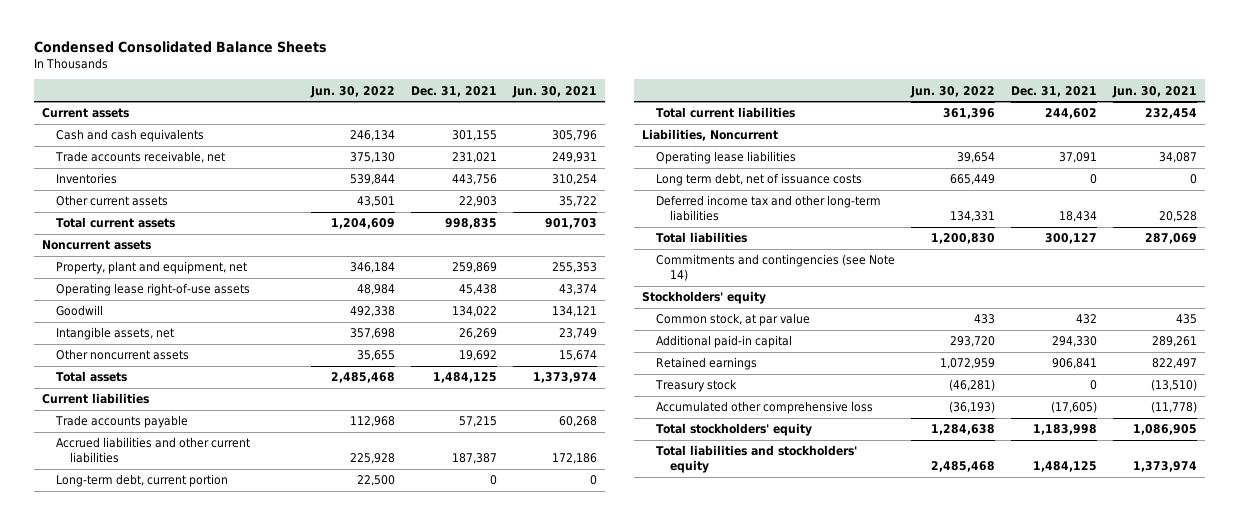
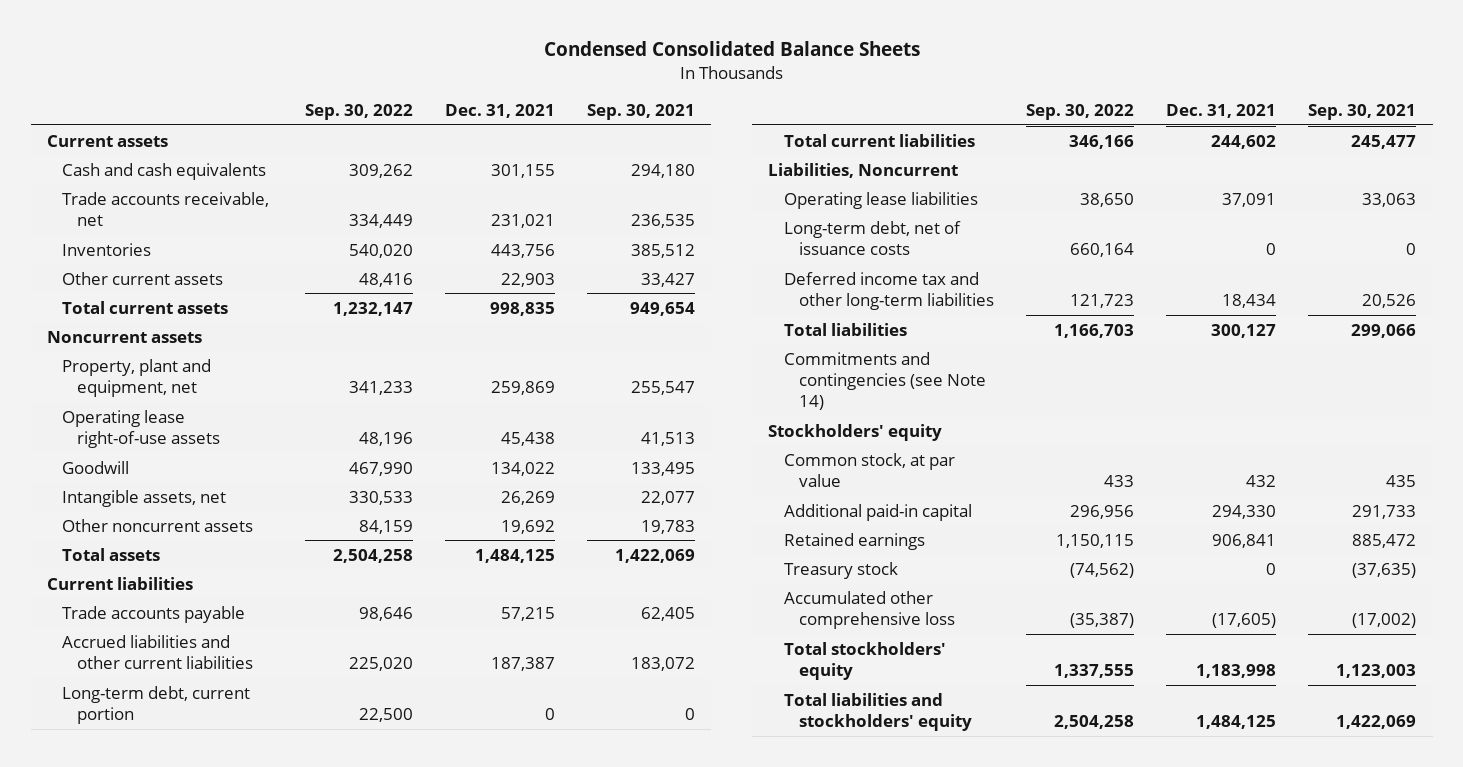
- | Jun. 30, 2022 | Dec. 31, 2021 | Jun. 30, 2021
+ | Sep. 30, 2022 | Dec. 31, 2021 | Sep. 30, 2021
- Long term debt, net of issuance costs | 665,449 | 0 | 0
+ Long-term debt, net of issuance costs | 660,164 | 0 | 0

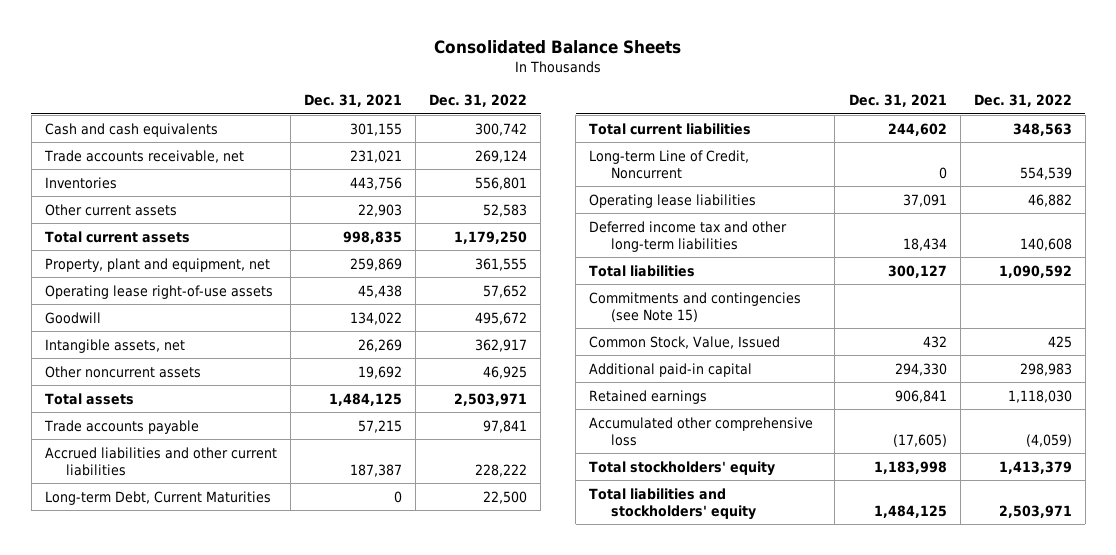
- Condensed Consolidated Balance Sheets
+ Consolidated Balance Sheets
- | Sep. 30, 2022 | Dec. 31, 2021 | Sep. 30, 2021
+ | Dec. 31, 2021 | Dec. 31, 2022
- Current assets
- Noncurrent assets
- Current liabilities
- Long-term debt, current portion | 22,500 | 0 | 0
+ Long-term Debt, Current Maturities | 0 | 22,500
- Liabilities, Noncurrent
+ Long-term Line of Credit, Noncurrent | 0 | 554,539
- Long-term debt, net of issuance costs | 660,164 | 0 | 0
- Commitments and contingencies (see Note 14)
- Stockholders' equity
- Common stock, at par value | 433 | 432 | 435
+ Commitments and contingencies (see Note 15)
+ Common Stock, Value, Issued | 432 | 425
- Treasury stock | (74,562) | 0 | (37,635)

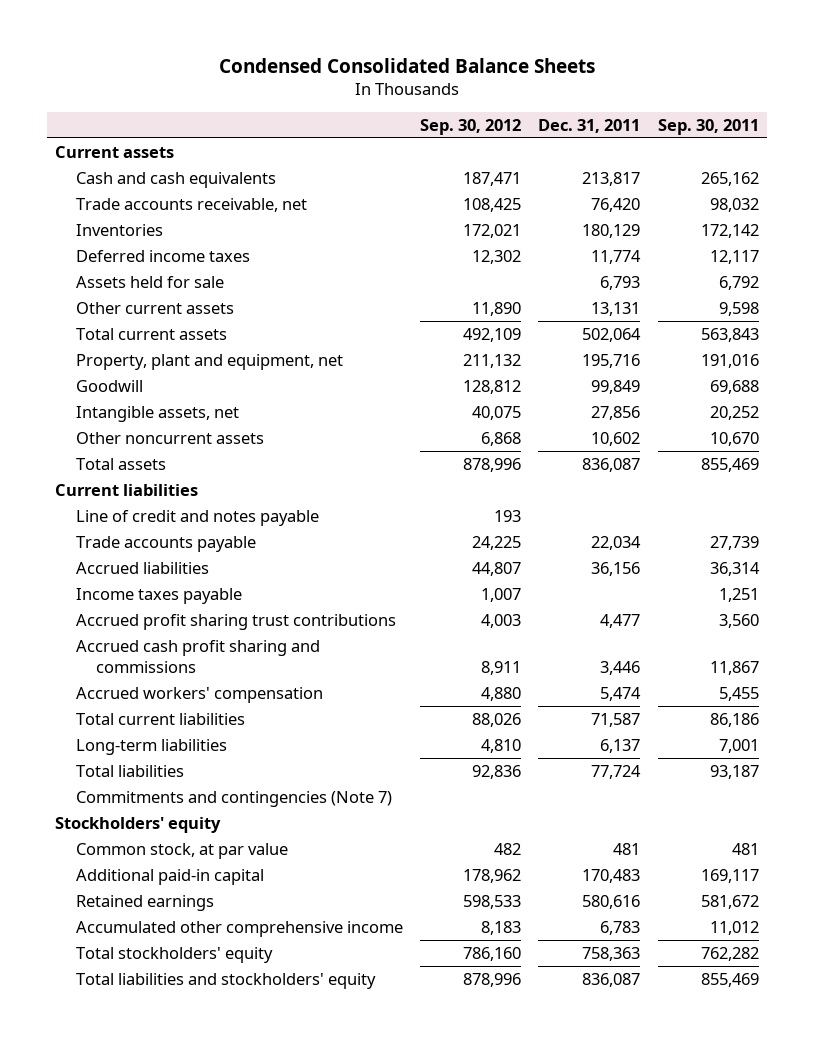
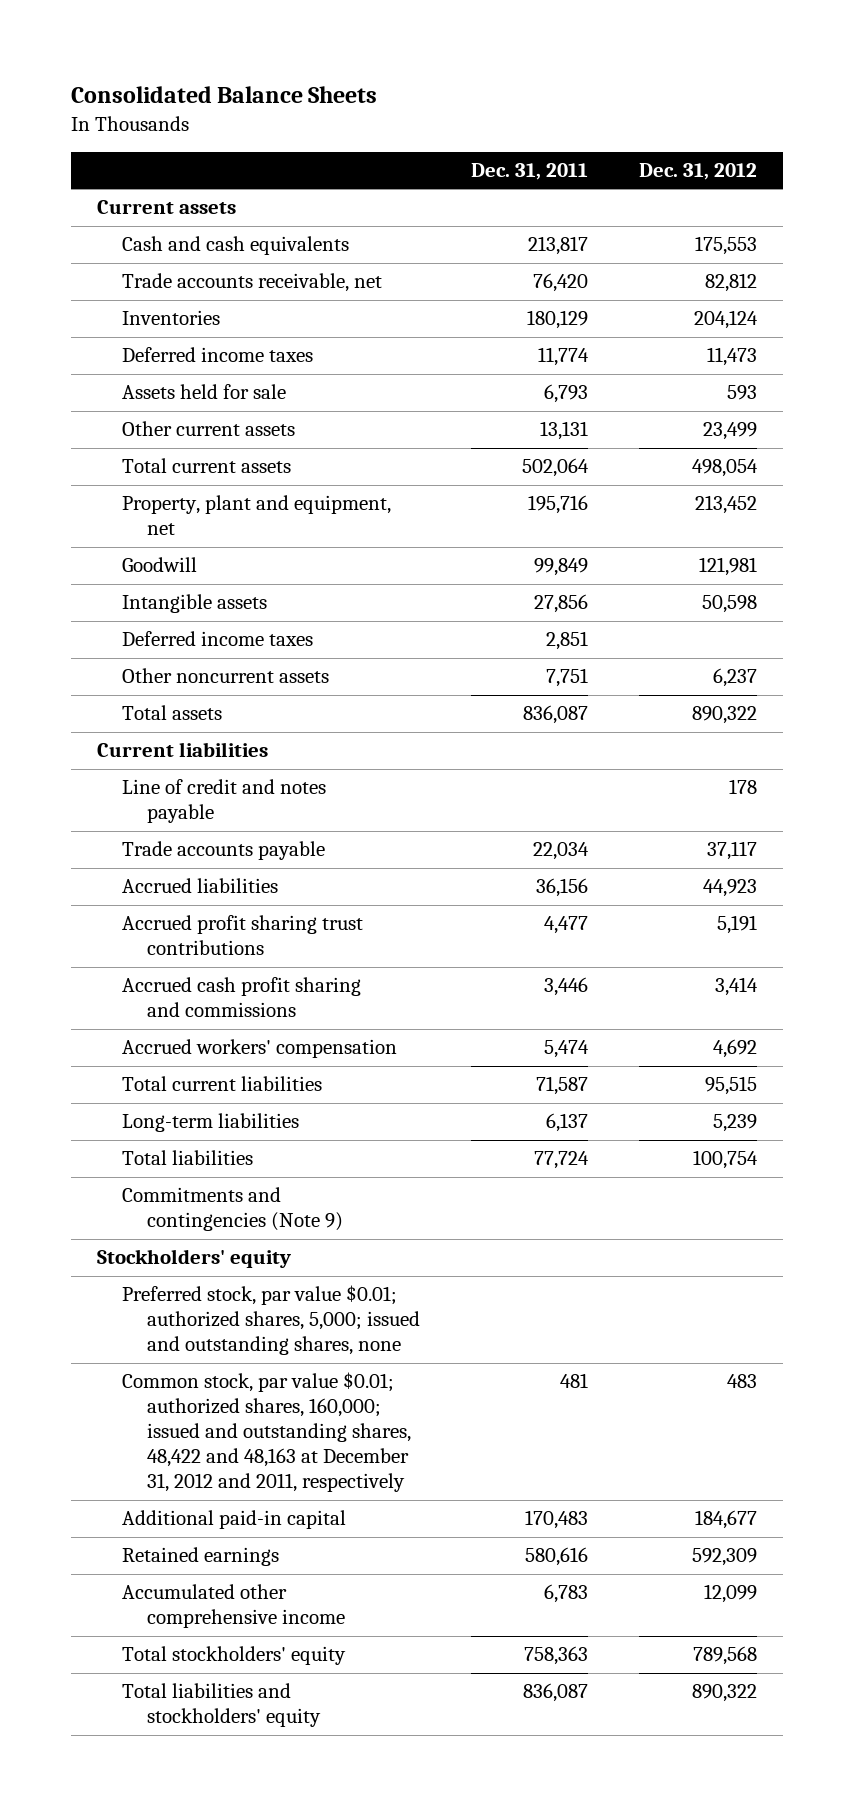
- Condensed Consolidated Balance Sheets
+ Consolidated Balance Sheets
- | Sep. 30, 2012 | Dec. 31, 2011 | Sep. 30, 2011
+ | Dec. 31, 2011 | Dec. 31, 2012
- Intangible assets, net | 40,075 | 27,856 | 20,252
- Other noncurrent assets | 6,868 | 10,602 | 10,670
+ Intangible assets | 27,856 | 50,598
+ Deferred income taxes | 2,851 |
+ Other noncurrent assets | 7,751 | 6,237
- Income taxes payable | 1,007 | | 1,251
- Commitments and contingencies (Note 7)
+ Commitments and contingencies (Note 9)
- Common stock, at par value | 482 | 481 | 481
+ Preferred stock, par value $0.01; authorized shares, 5,000; issued and outstanding shares, none
+ Common stock, par value $0.01; authorized shares, 160,000; issued and outstanding shares, 48,422 and 48,163 at December 31, 2012 and 2011, respectively | 481 | 483

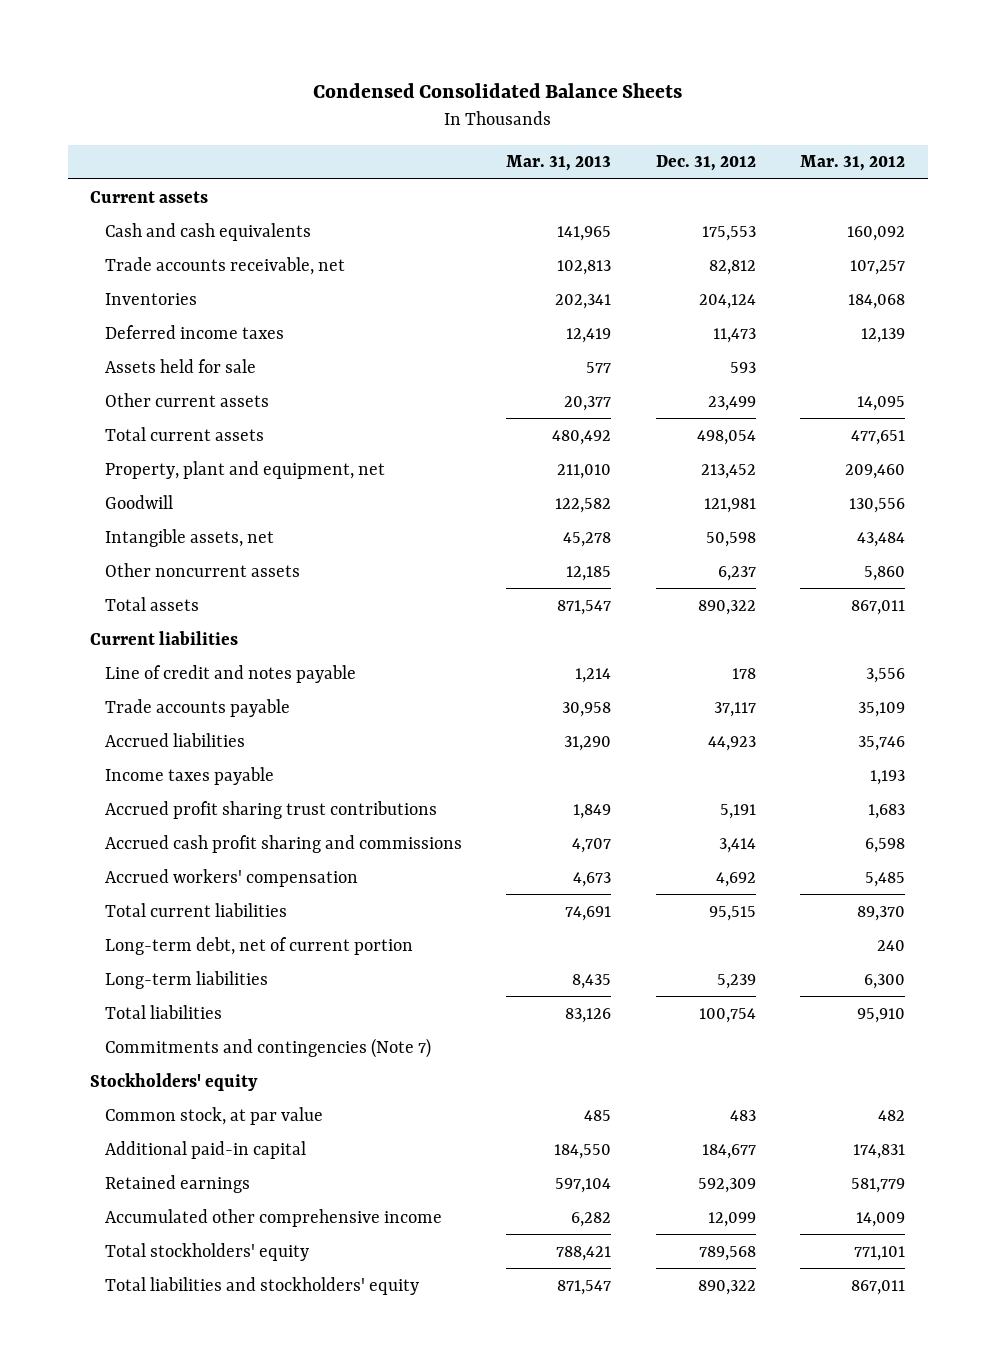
- Consolidated Balance Sheets
+ Condensed Consolidated Balance Sheets
- | Dec. 31, 2011 | Dec. 31, 2012
+ | Mar. 31, 2013 | Dec. 31, 2012 | Mar. 31, 2012
- Intangible assets | 27,856 | 50,598
- Deferred income taxes | 2,851 |
+ Intangible assets, net | 45,278 | 50,598 | 43,484
+ Income taxes payable | | | 1,193
+ Long-term debt, net of current portion | | | 240
- Commitments and contingencies (Note 9)
+ Commitments and contingencies (Note 7)
- Preferred stock, par value $0.01; authorized shares, 5,000; issued and outstanding shares, none
- Common stock, par value $0.01; authorized shares, 160,000; issued and outstanding shares, 48,422 and 48,163 at December 31, 2012 and 2011, respectively | 481 | 483
+ Common stock, at par value | 485 | 483 | 482

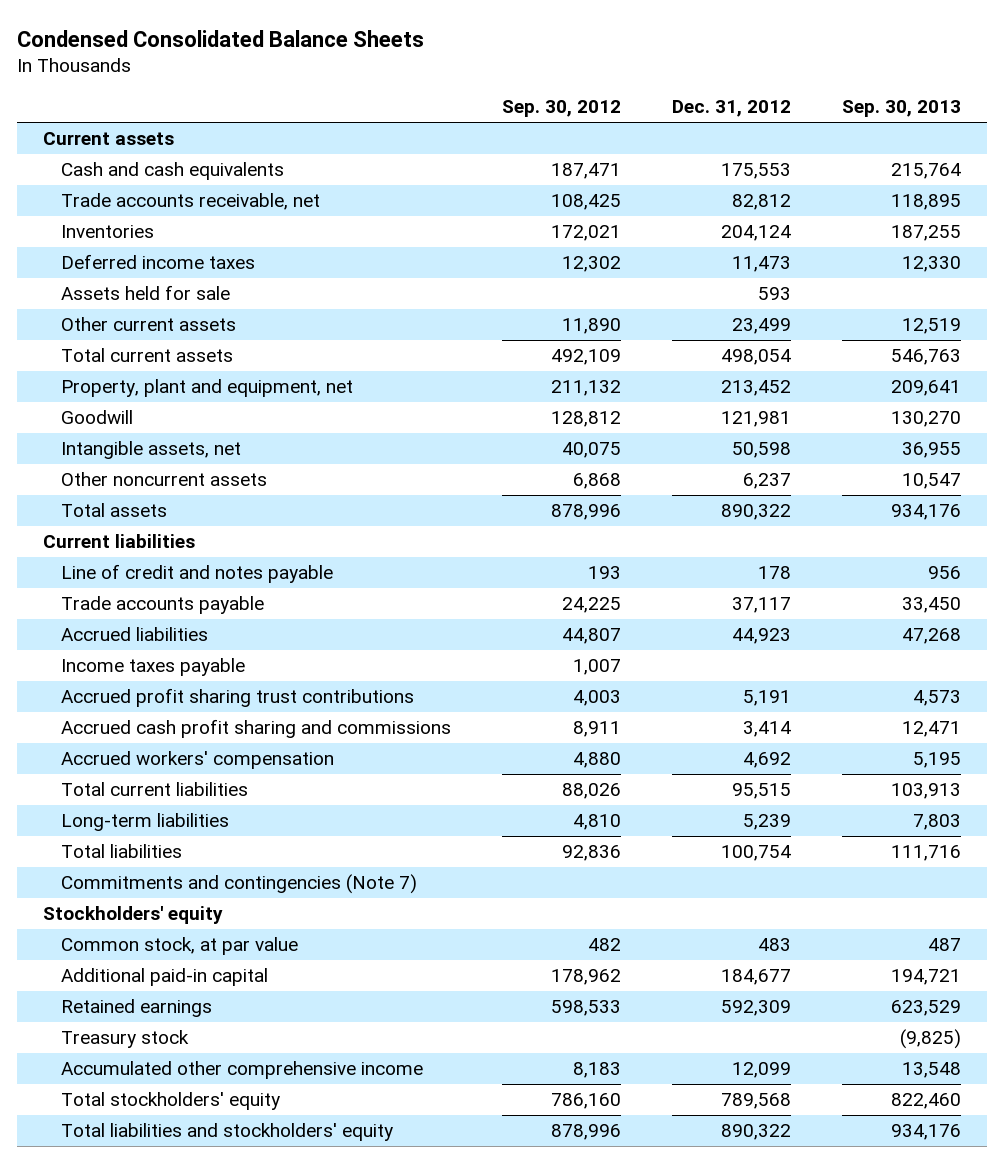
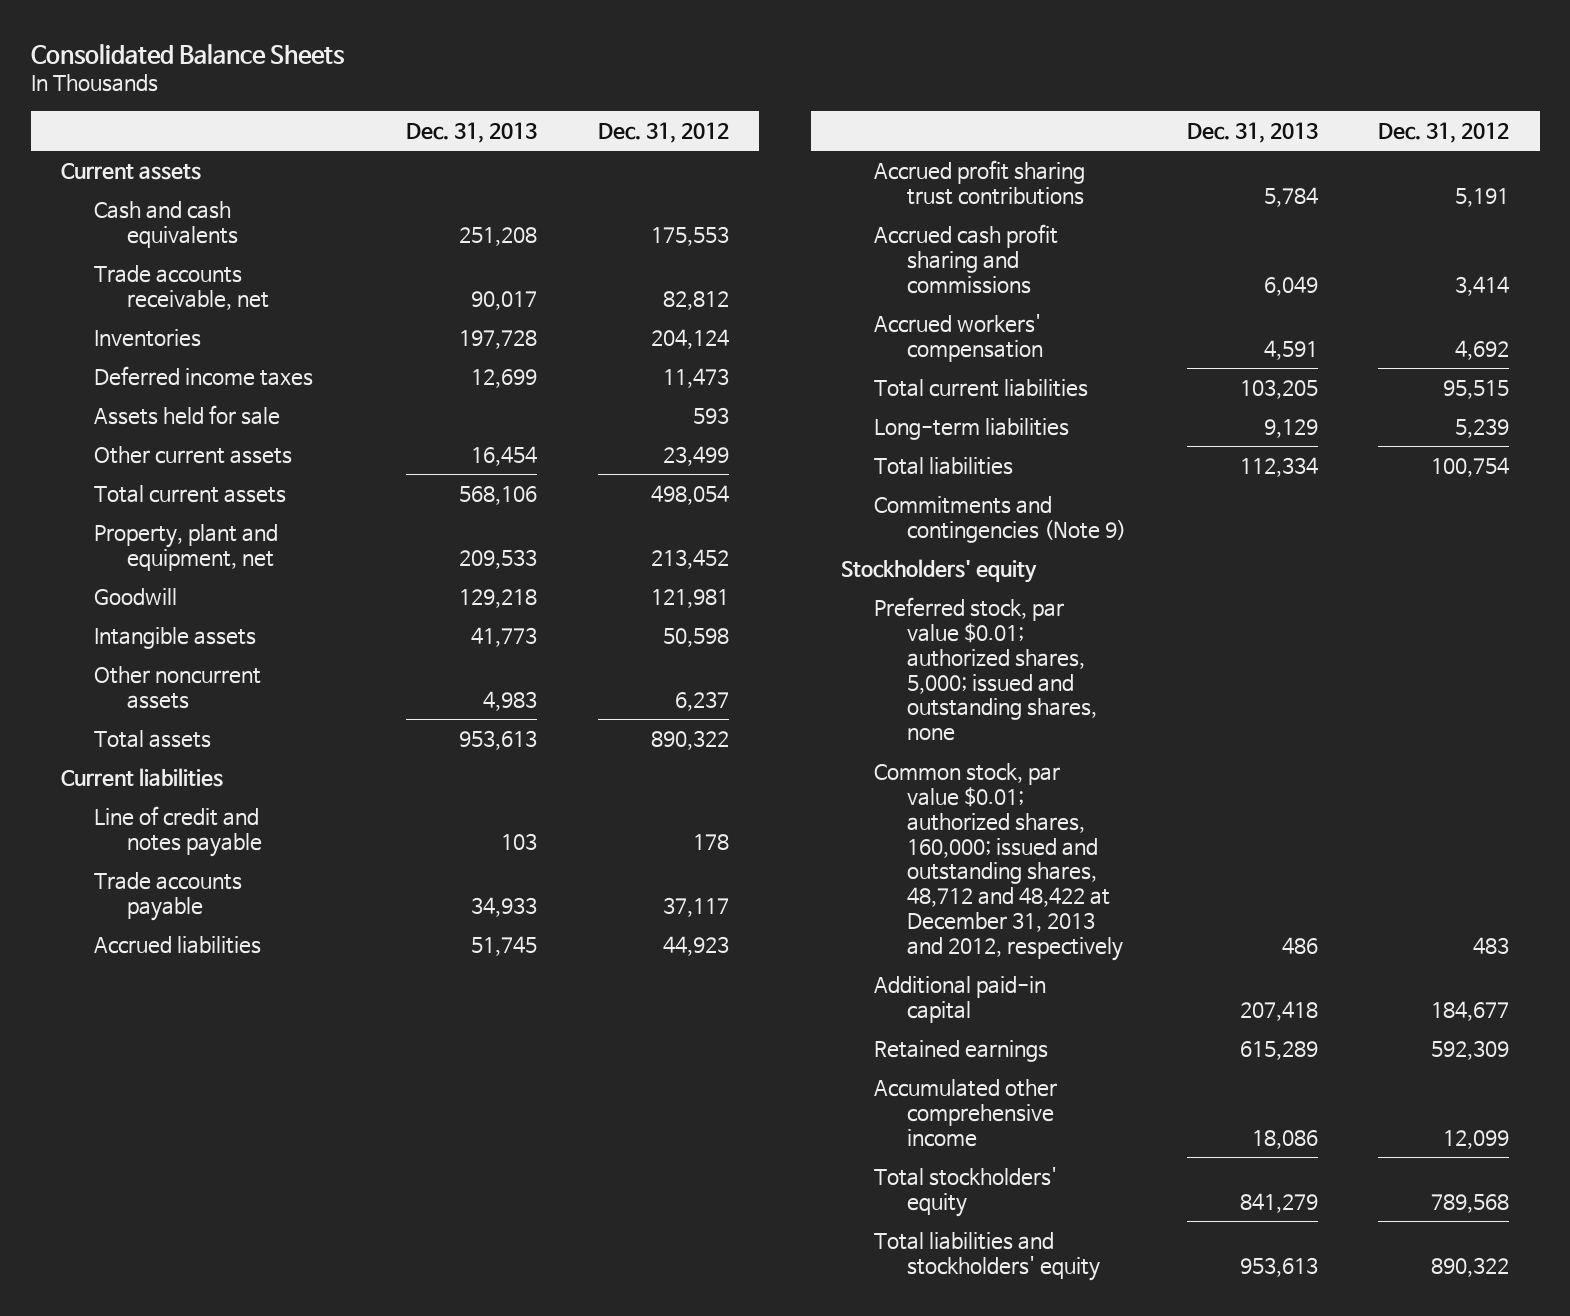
- Condensed Consolidated Balance Sheets
+ Consolidated Balance Sheets
- | Sep. 30, 2012 | Dec. 31, 2012 | Sep. 30, 2013
+ | Dec. 31, 2013 | Dec. 31, 2012
- Intangible assets, net | 40,075 | 50,598 | 36,955
+ Intangible assets | 41,773 | 50,598
- Income taxes payable | 1,007 | |
- Commitments and contingencies (Note 7)
+ Commitments and contingencies (Note 9)
- Common stock, at par value | 482 | 483 | 487
+ Preferred stock, par value $0.01; authorized shares, 5,000; issued and outstanding shares, none
+ Common stock, par value $0.01; authorized shares, 160,000; issued and outstanding shares, 48,712 and 48,422 at December 31, 2013 and 2012, respectively | 486 | 483
- Treasury stock | | | (9,825)

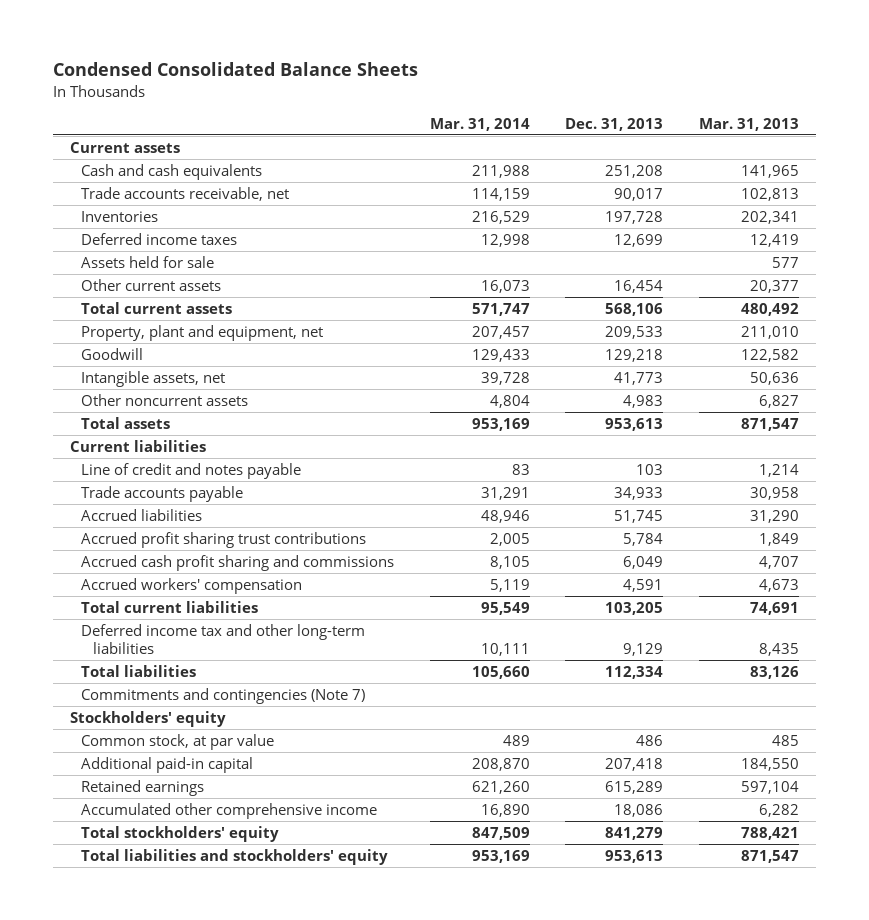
- Consolidated Balance Sheets
+ Condensed Consolidated Balance Sheets
- | Dec. 31, 2013 | Dec. 31, 2012
+ | Mar. 31, 2014 | Dec. 31, 2013 | Mar. 31, 2013
- Intangible assets | 41,773 | 50,598
+ Intangible assets, net | 39,728 | 41,773 | 50,636
- Long-term liabilities | 9,129 | 5,239
+ Deferred income tax and other long-term liabilities | 10,111 | 9,129 | 8,435
- Commitments and contingencies (Note 9)
+ Commitments and contingencies (Note 7)
- Preferred stock, par value $0.01; authorized shares, 5,000; issued and outstanding shares, none
- Common stock, par value $0.01; authorized shares, 160,000; issued and outstanding shares, 48,712 and 48,422 at December 31, 2013 and 2012, respectively | 486 | 483
+ Common stock, at par value | 489 | 486 | 485

